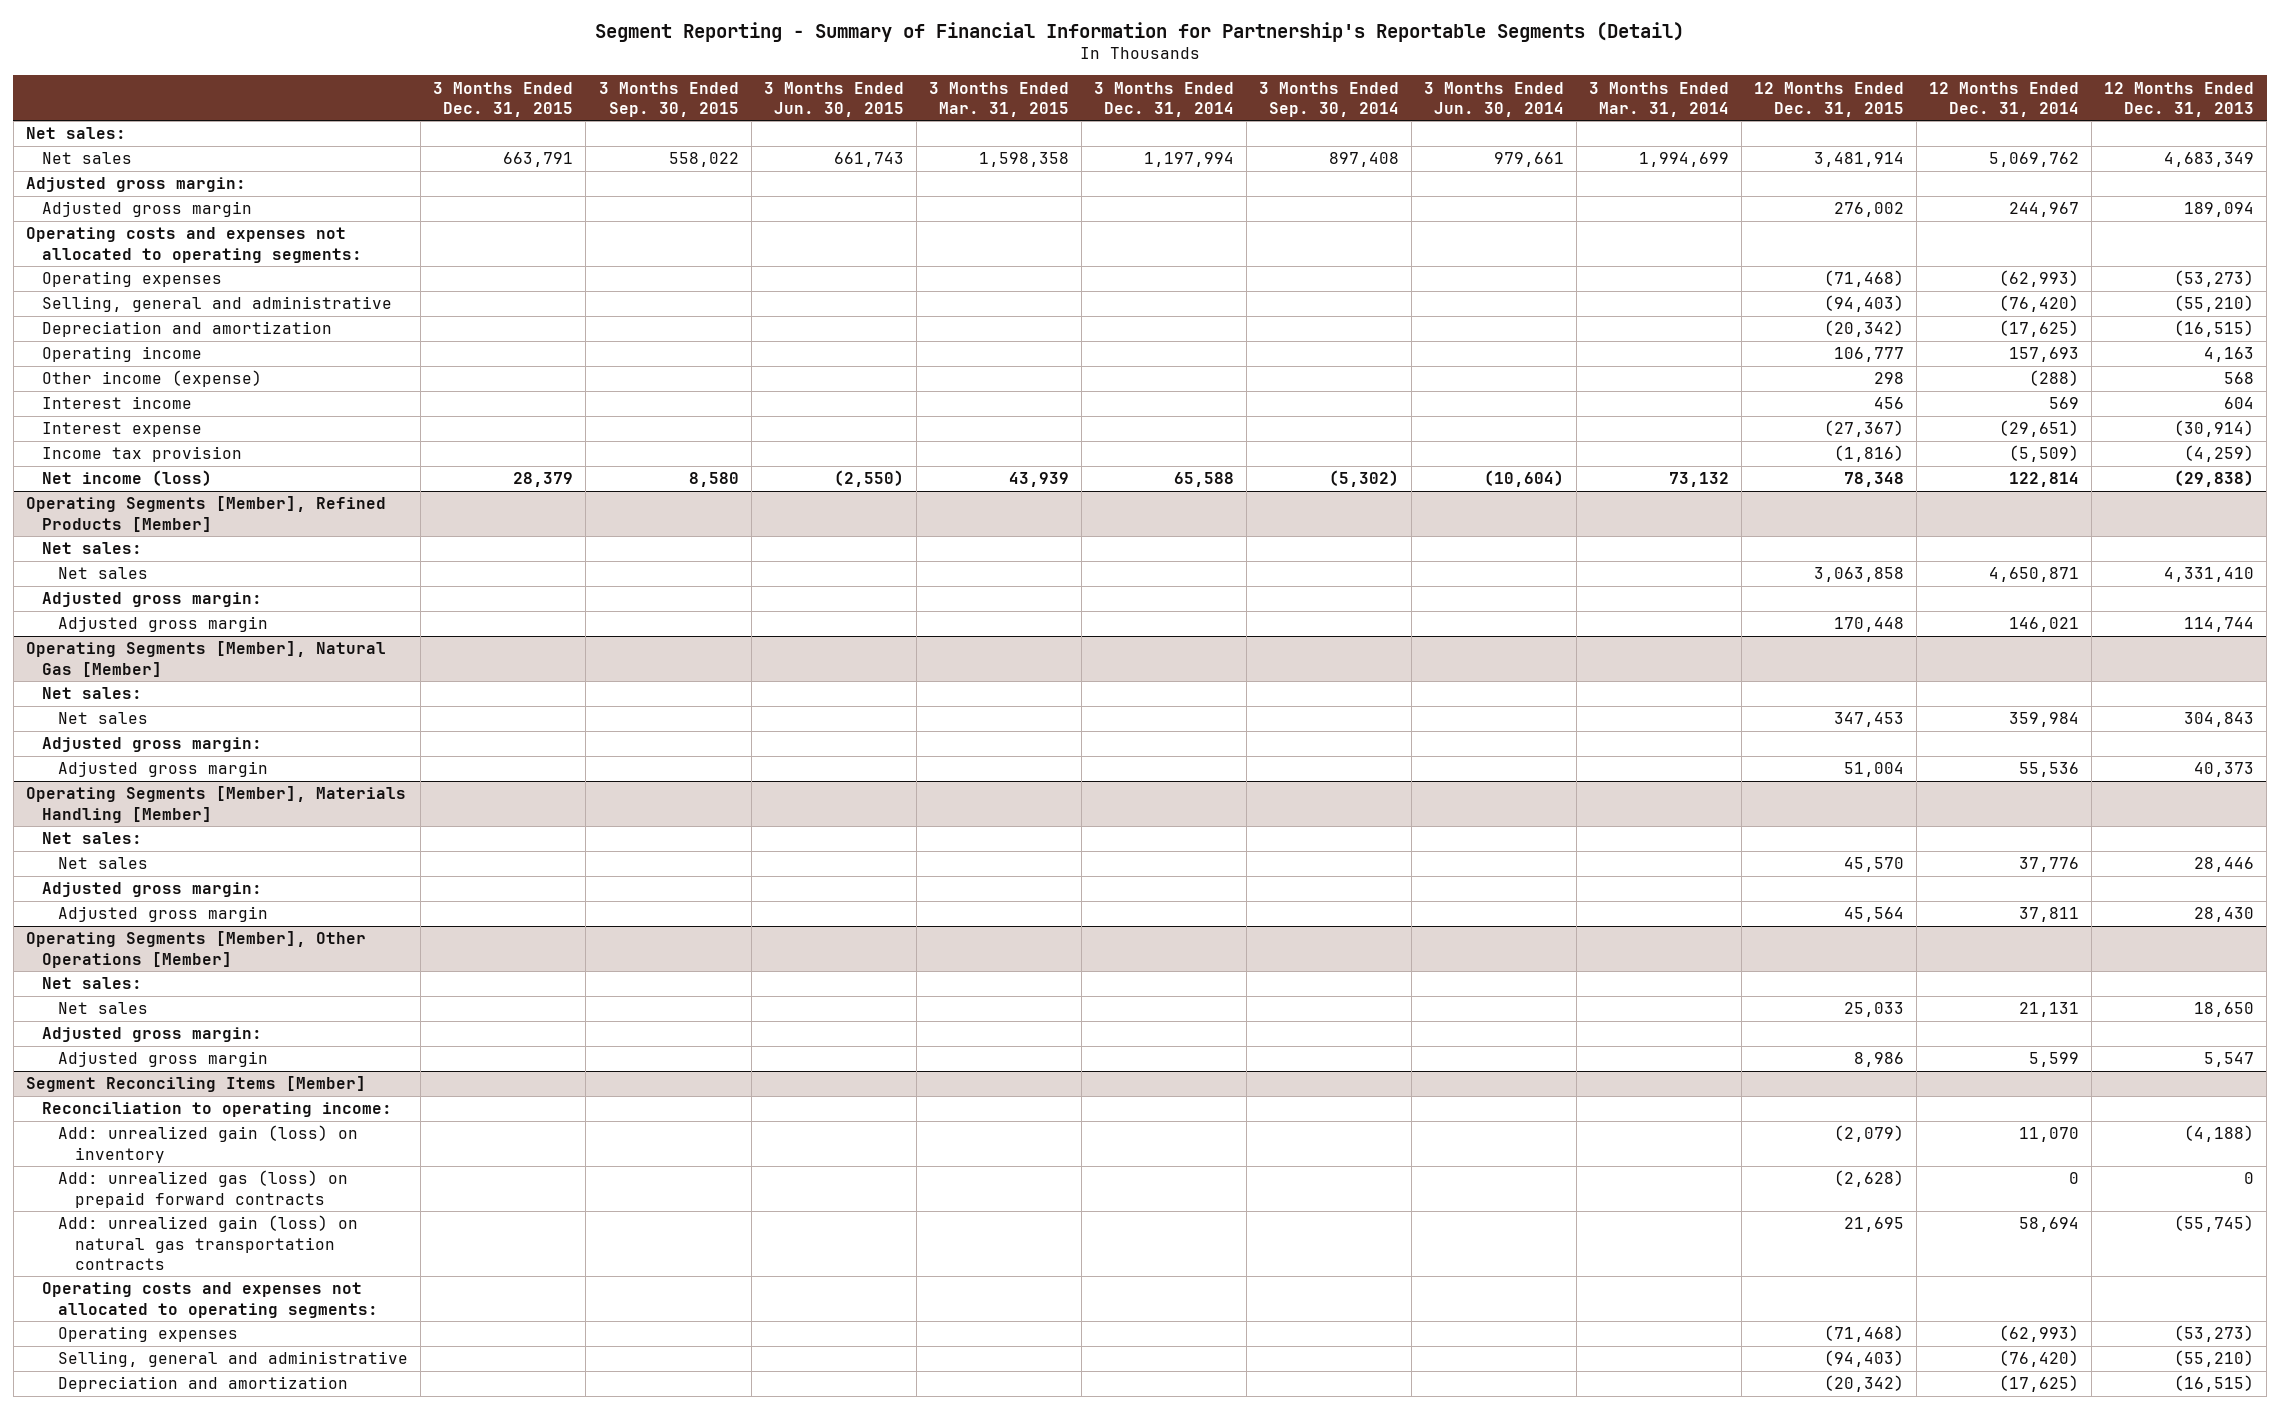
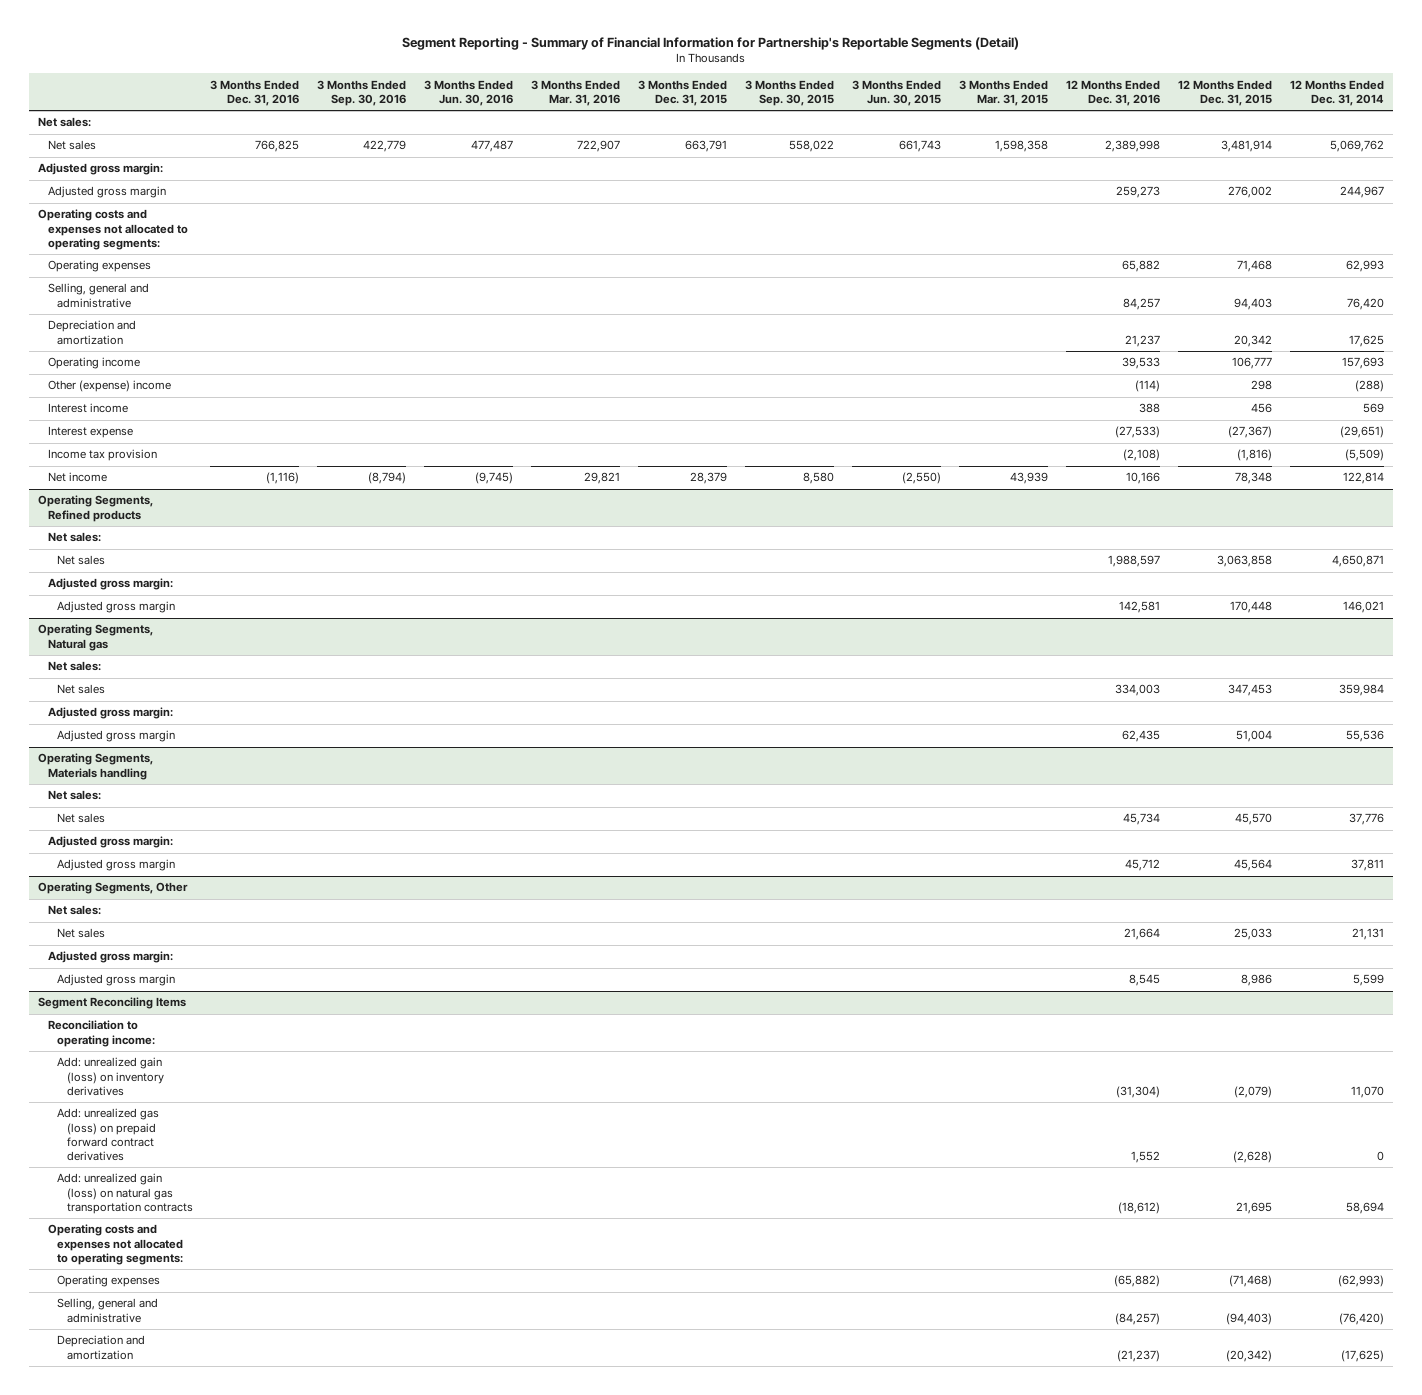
- | 3 Months Ended Dec. 31, 2015 | 3 Months Ended Sep. 30, 2015 | 3 Months Ended Jun. 30, 2015 | 3 Months Ended Mar. 31, 2015 | 3 Months Ended Dec. 31, 2014 | 3 Months Ended Sep. 30, 2014 | 3 Months Ended Jun. 30, 2014 | 3 Months Ended Mar. 31, 2014 | 12 Months Ended Dec. 31, 2015 | 12 Months Ended Dec. 31, 2014 | 12 Months Ended Dec. 31, 2013
+ | 3 Months Ended Dec. 31, 2016 | 3 Months Ended Sep. 30, 2016 | 3 Months Ended Jun. 30, 2016 | 3 Months Ended Mar. 31, 2016 | 3 Months Ended Dec. 31, 2015 | 3 Months Ended Sep. 30, 2015 | 3 Months Ended Jun. 30, 2015 | 3 Months Ended Mar. 31, 2015 | 12 Months Ended Dec. 31, 2016 | 12 Months Ended Dec. 31, 2015 | 12 Months Ended Dec. 31, 2014
- Operating expenses | | | | | | | | | (71,468) | (62,993) | (53,273)
- Selling, general and administrative | | | | | | | | | (94,403) | (76,420) | (55,210)
- Depreciation and amortization | | | | | | | | | (20,342) | (17,625) | (16,515)
+ Operating expenses | | | | | | | | | 65,882 | 71,468 | 62,993
+ Selling, general and administrative | | | | | | | | | 84,257 | 94,403 | 76,420
+ Depreciation and amortization | | | | | | | | | 21,237 | 20,342 | 17,625
- Other income (expense) | | | | | | | | | 298 | (288) | 568
+ Other (expense) income | | | | | | | | | (114) | 298 | (288)
- Net income (loss) | 28,379 | 8,580 | (2,550) | 43,939 | 65,588 | (5,302) | (10,604) | 73,132 | 78,348 | 122,814 | (29,838)
- Operating Segments [Member], Refined Products [Member]
+ Net income | (1,116) | (8,794) | (9,745) | 29,821 | 28,379 | 8,580 | (2,550) | 43,939 | 10,166 | 78,348 | 122,814
+ Operating Segments, Refined products
- Operating Segments [Member], Natural Gas [Member]
+ Operating Segments, Natural gas
- Operating Segments [Member], Materials Handling [Member]
+ Operating Segments, Materials handling
- Operating Segments [Member], Other Operations [Member]
+ Operating Segments, Other
- Segment Reconciling Items [Member]
+ Segment Reconciling Items
- Add: unrealized gain (loss) on inventory | | | | | | | | | (2,079) | 11,070 | (4,188)
- Add: unrealized gas (loss) on prepaid forward contracts | | | | | | | | | (2,628) | 0 | 0
+ Add: unrealized gain (loss) on inventory derivatives | | | | | | | | | (31,304) | (2,079) | 11,070
+ Add: unrealized gas (loss) on prepaid forward contract derivatives | | | | | | | | | 1,552 | (2,628) | 0

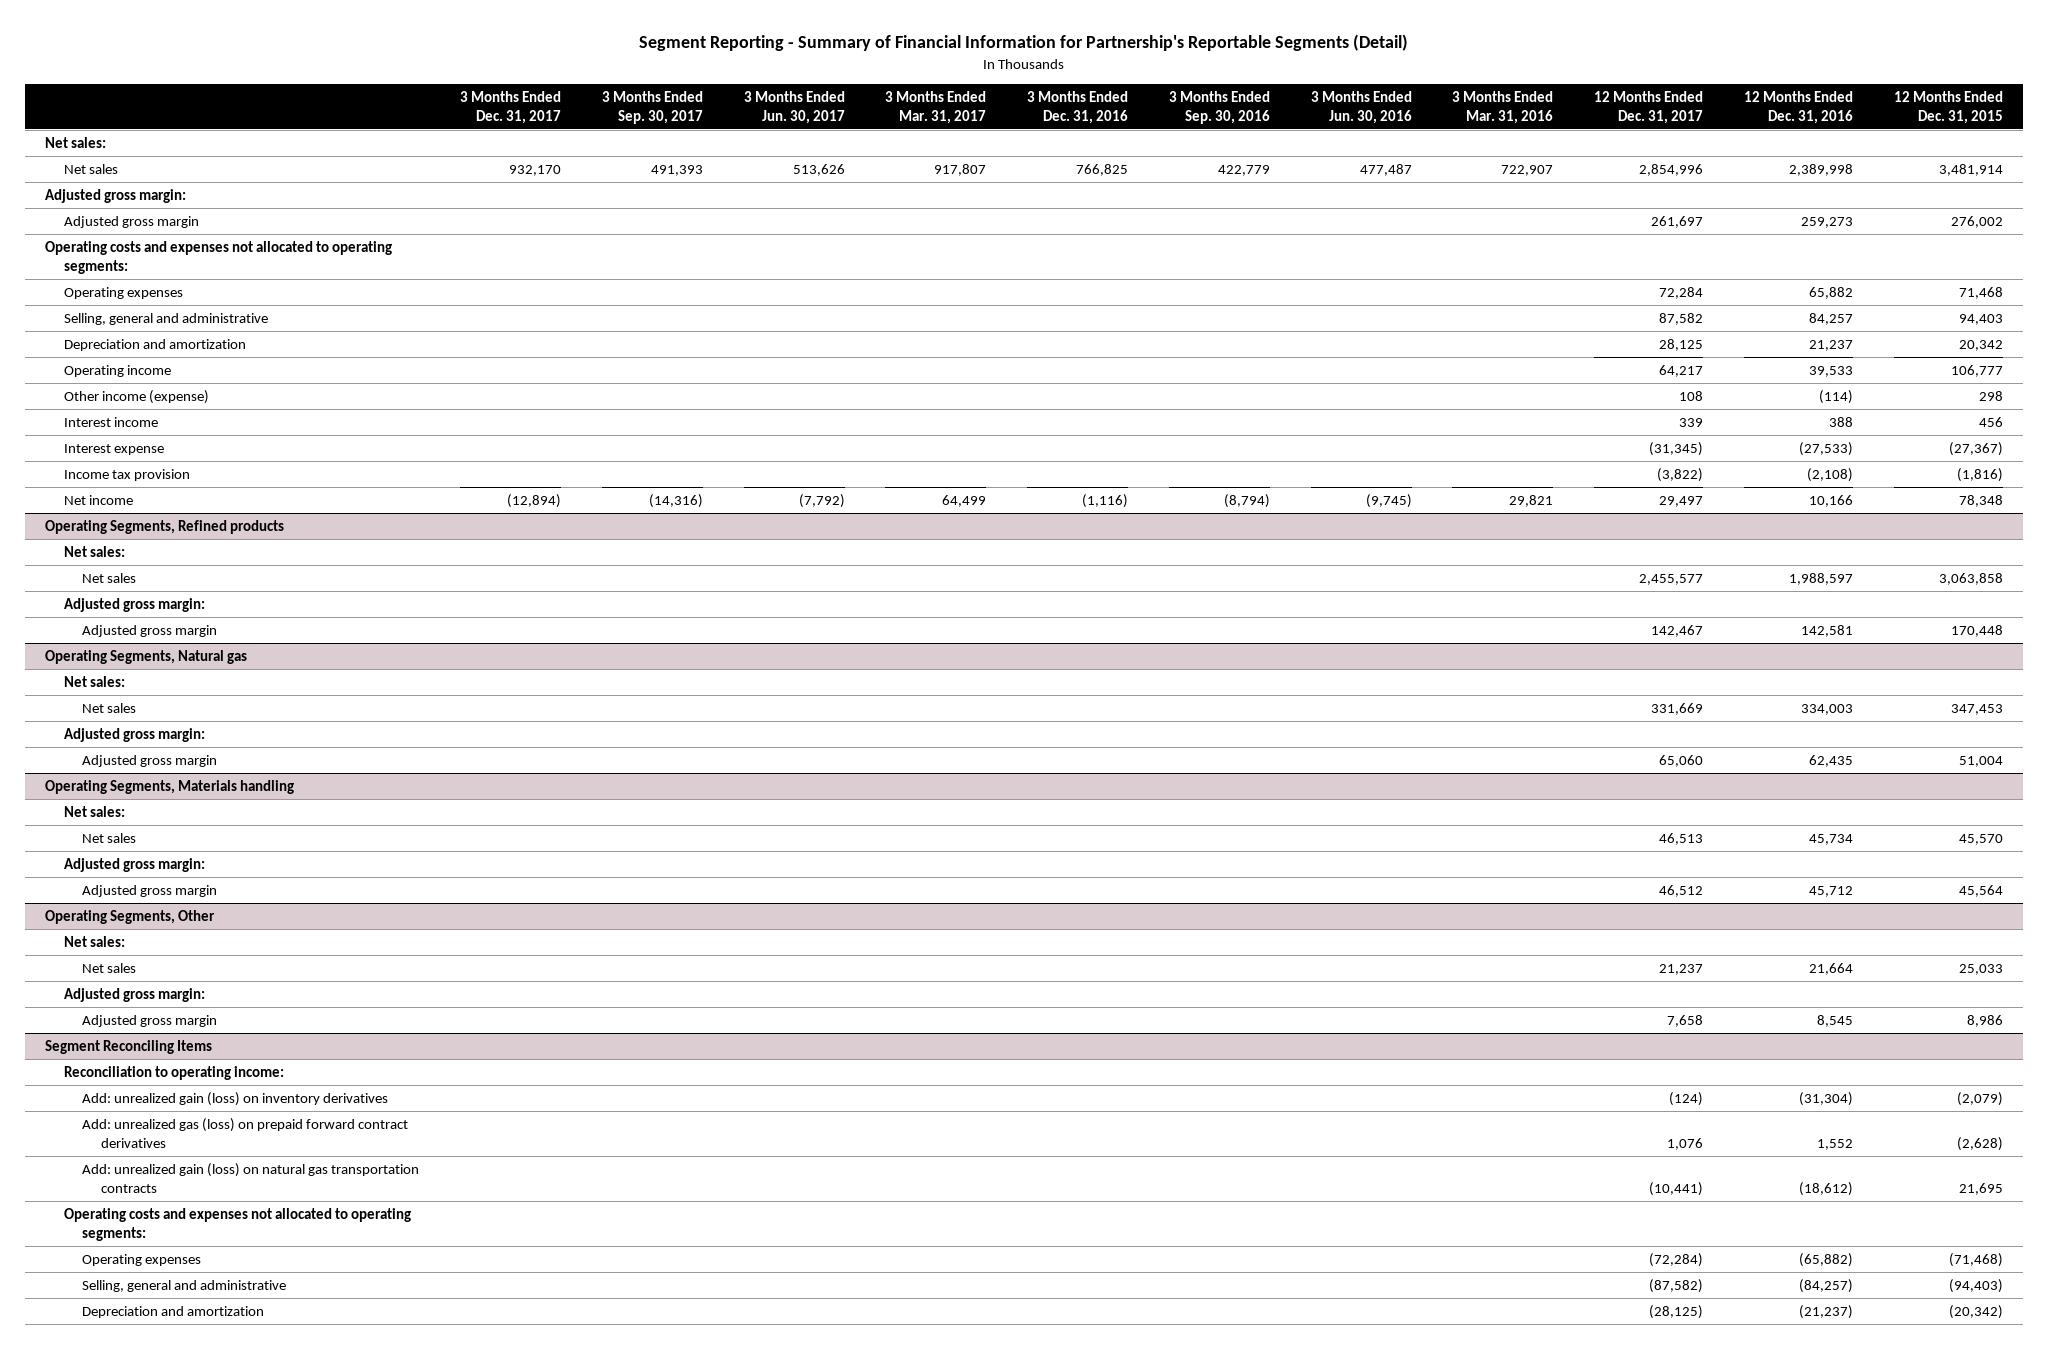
- | 3 Months Ended Dec. 31, 2016 | 3 Months Ended Sep. 30, 2016 | 3 Months Ended Jun. 30, 2016 | 3 Months Ended Mar. 31, 2016 | 3 Months Ended Dec. 31, 2015 | 3 Months Ended Sep. 30, 2015 | 3 Months Ended Jun. 30, 2015 | 3 Months Ended Mar. 31, 2015 | 12 Months Ended Dec. 31, 2016 | 12 Months Ended Dec. 31, 2015 | 12 Months Ended Dec. 31, 2014
+ | 3 Months Ended Dec. 31, 2017 | 3 Months Ended Sep. 30, 2017 | 3 Months Ended Jun. 30, 2017 | 3 Months Ended Mar. 31, 2017 | 3 Months Ended Dec. 31, 2016 | 3 Months Ended Sep. 30, 2016 | 3 Months Ended Jun. 30, 2016 | 3 Months Ended Mar. 31, 2016 | 12 Months Ended Dec. 31, 2017 | 12 Months Ended Dec. 31, 2016 | 12 Months Ended Dec. 31, 2015
- Other (expense) income | | | | | | | | | (114) | 298 | (288)
+ Other income (expense) | | | | | | | | | 108 | (114) | 298

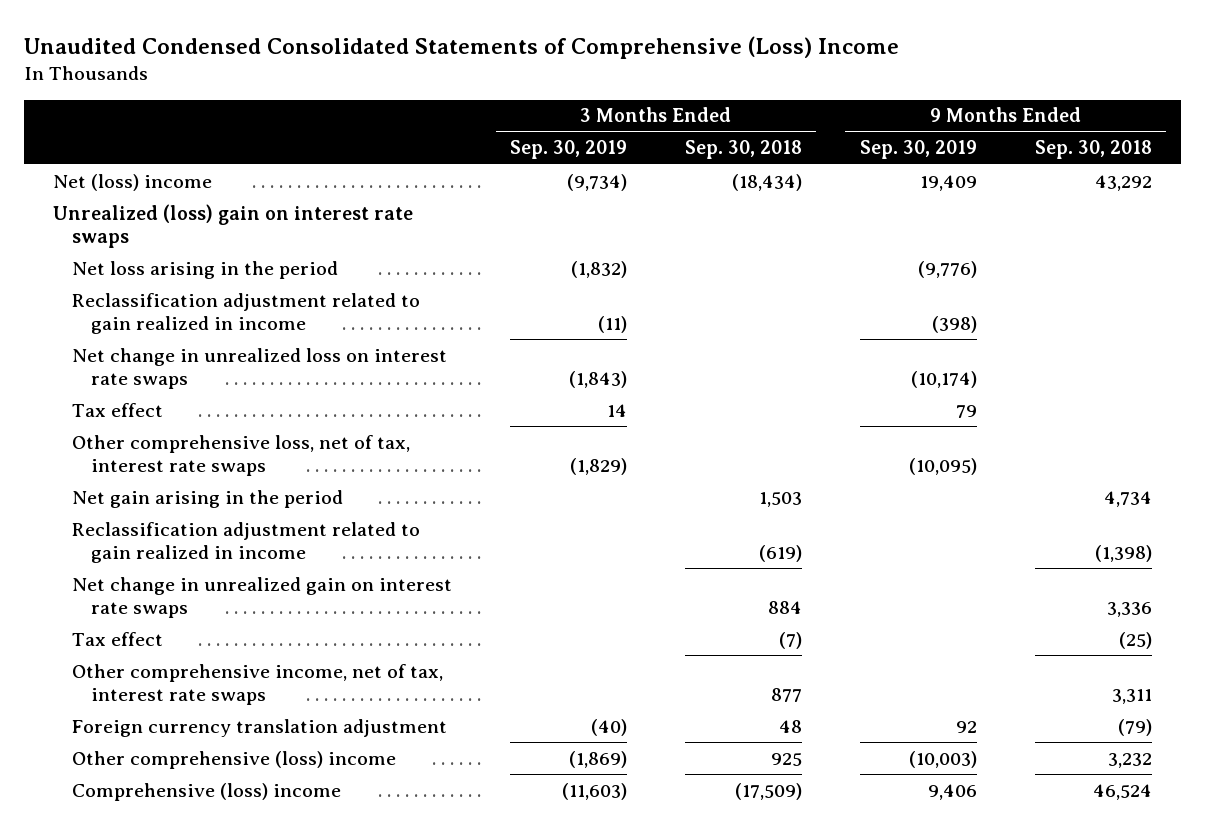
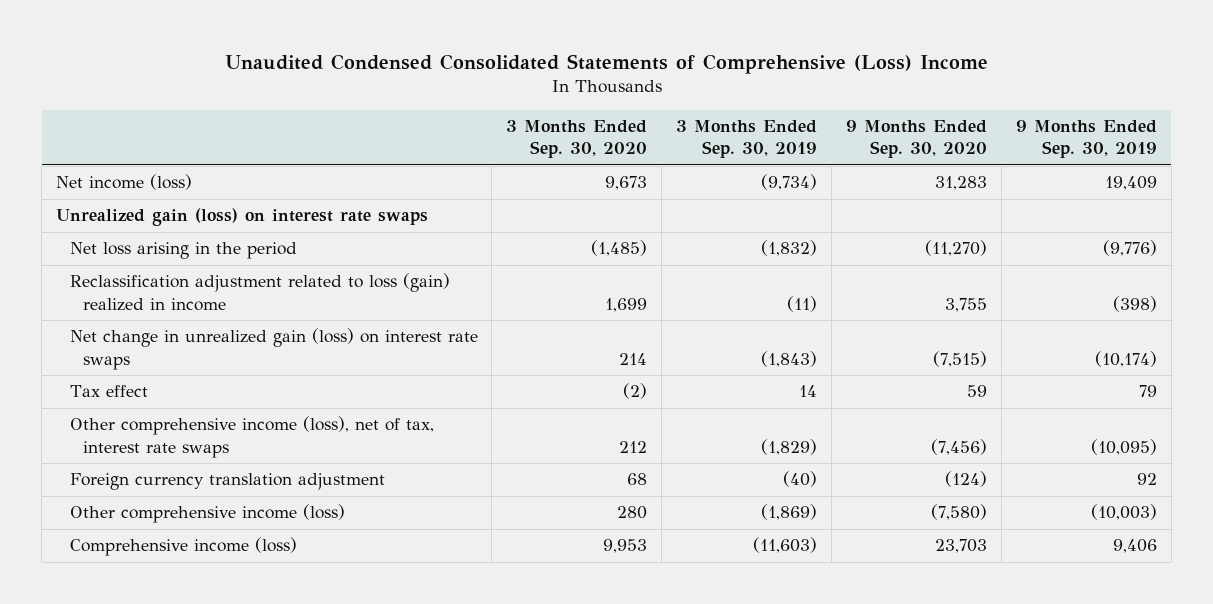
- | 3 Months Ended Sep. 30, 2019 | 3 Months Ended Sep. 30, 2018 | 9 Months Ended Sep. 30, 2019 | 9 Months Ended Sep. 30, 2018
+ | 3 Months Ended Sep. 30, 2020 | 3 Months Ended Sep. 30, 2019 | 9 Months Ended Sep. 30, 2020 | 9 Months Ended Sep. 30, 2019
- Net (loss) income | (9,734) | (18,434) | 19,409 | 43,292
- Unrealized (loss) gain on interest rate swaps
+ Net income (loss) | 9,673 | (9,734) | 31,283 | 19,409
+ Unrealized gain (loss) on interest rate swaps
- Reclassification adjustment related to gain realized in income | (11) | | (398) |
- Net change in unrealized loss on interest rate swaps | (1,843) | | (10,174) |
+ Reclassification adjustment related to loss (gain) realized in income | 1,699 | (11) | 3,755 | (398)
+ Net change in unrealized gain (loss) on interest rate swaps | 214 | (1,843) | (7,515) | (10,174)
- Other comprehensive loss, net of tax, interest rate swaps | (1,829) | | (10,095) |
- Net gain arising in the period | | 1,503 | | 4,734
- Reclassification adjustment related to gain realized in income | | (619) | | (1,398)
- Net change in unrealized gain on interest rate swaps | | 884 | | 3,336
- Tax effect | | (7) | | (25)
- Other comprehensive income, net of tax, interest rate swaps | | 877 | | 3,311
+ Other comprehensive income (loss), net of tax, interest rate swaps | 212 | (1,829) | (7,456) | (10,095)
- Other comprehensive (loss) income | (1,869) | 925 | (10,003) | 3,232
- Comprehensive (loss) income | (11,603) | (17,509) | 9,406 | 46,524
+ Other comprehensive income (loss) | 280 | (1,869) | (7,580) | (10,003)
+ Comprehensive income (loss) | 9,953 | (11,603) | 23,703 | 9,406

